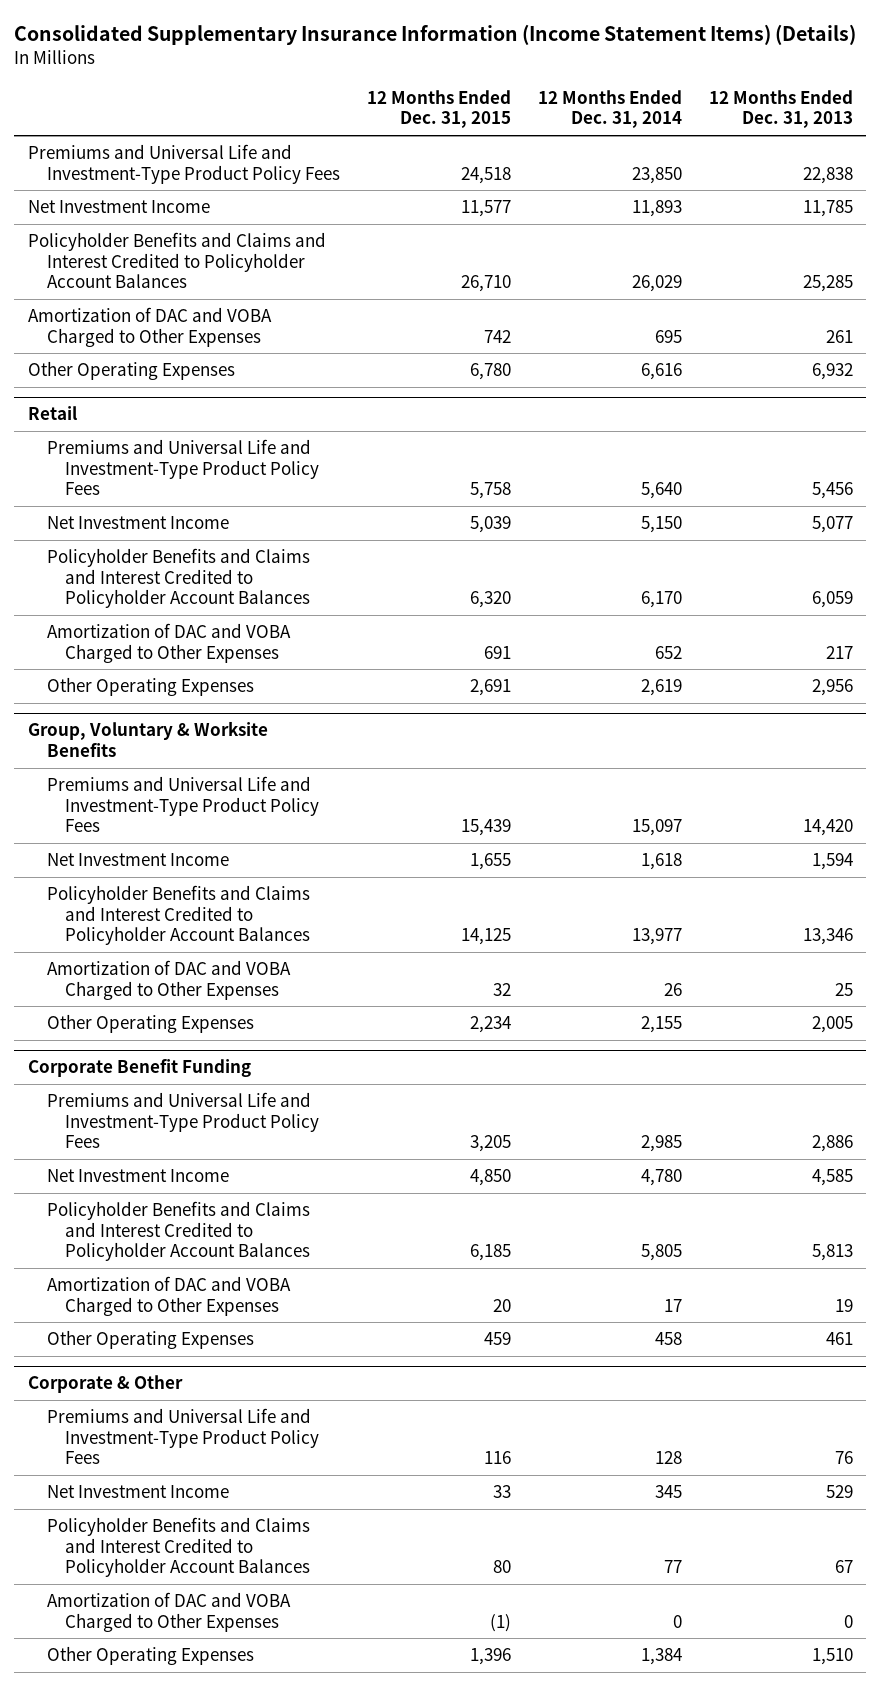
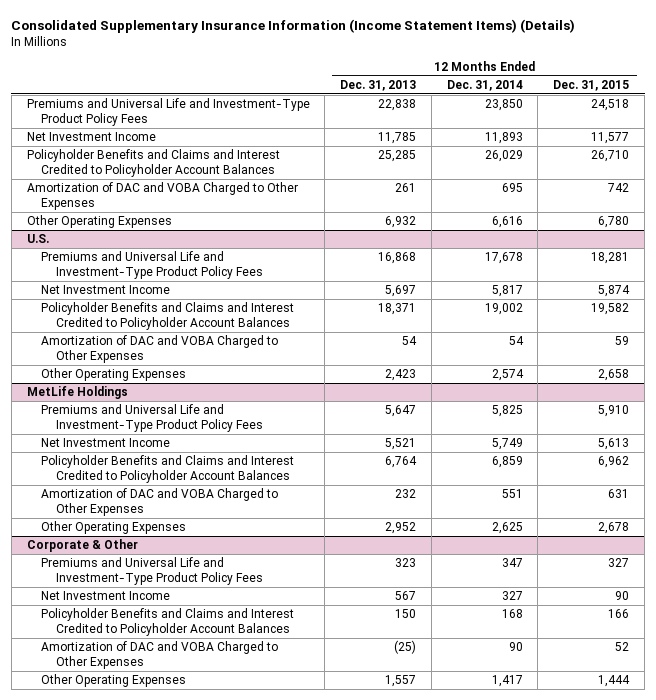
- | 12 Months Ended Dec. 31, 2015 | 12 Months Ended Dec. 31, 2014 | 12 Months Ended Dec. 31, 2013
+ | 12 Months Ended Dec. 31, 2013 | 12 Months Ended Dec. 31, 2014 | 12 Months Ended Dec. 31, 2015
- Retail
- Premiums and Universal Life and Investment-Type Product Policy Fees | 5,758 | 5,640 | 5,456
- Net Investment Income | 5,039 | 5,150 | 5,077
- Policyholder Benefits and Claims and Interest Credited to Policyholder Account Balances | 6,320 | 6,170 | 6,059
- Amortization of DAC and VOBA Charged to Other Expenses | 691 | 652 | 217
- Other Operating Expenses | 2,691 | 2,619 | 2,956
- Group, Voluntary & Worksite Benefits
- Premiums and Universal Life and Investment-Type Product Policy Fees | 15,439 | 15,097 | 14,420
- Net Investment Income | 1,655 | 1,618 | 1,594
- Policyholder Benefits and Claims and Interest Credited to Policyholder Account Balances | 14,125 | 13,977 | 13,346
- Amortization of DAC and VOBA Charged to Other Expenses | 32 | 26 | 25
- Other Operating Expenses | 2,234 | 2,155 | 2,005
- Corporate Benefit Funding
- Premiums and Universal Life and Investment-Type Product Policy Fees | 3,205 | 2,985 | 2,886
- Net Investment Income | 4,850 | 4,780 | 4,585
- Policyholder Benefits and Claims and Interest Credited to Policyholder Account Balances | 6,185 | 5,805 | 5,813
- Amortization of DAC and VOBA Charged to Other Expenses | 20 | 17 | 19
- Other Operating Expenses | 459 | 458 | 461
+ U.S.
+ Premiums and Universal Life and Investment-Type Product Policy Fees | 16,868 | 17,678 | 18,281
+ Net Investment Income | 5,697 | 5,817 | 5,874
+ Policyholder Benefits and Claims and Interest Credited to Policyholder Account Balances | 18,371 | 19,002 | 19,582
+ Amortization of DAC and VOBA Charged to Other Expenses | 54 | 54 | 59
+ Other Operating Expenses | 2,423 | 2,574 | 2,658
+ MetLife Holdings
+ Premiums and Universal Life and Investment-Type Product Policy Fees | 5,647 | 5,825 | 5,910
+ Net Investment Income | 5,521 | 5,749 | 5,613
+ Policyholder Benefits and Claims and Interest Credited to Policyholder Account Balances | 6,764 | 6,859 | 6,962
+ Amortization of DAC and VOBA Charged to Other Expenses | 232 | 551 | 631
+ Other Operating Expenses | 2,952 | 2,625 | 2,678
@ Corporate & Other
- Premiums and Universal Life and Investment-Type Product Policy Fees | 116 | 128 | 76
- Net Investment Income | 33 | 345 | 529
- Policyholder Benefits and Claims and Interest Credited to Policyholder Account Balances | 80 | 77 | 67
- Amortization of DAC and VOBA Charged to Other Expenses | (1) | 0 | 0
- Other Operating Expenses | 1,396 | 1,384 | 1,510
+ Premiums and Universal Life and Investment-Type Product Policy Fees | 323 | 347 | 327
+ Net Investment Income | 567 | 327 | 90
+ Policyholder Benefits and Claims and Interest Credited to Policyholder Account Balances | 150 | 168 | 166
+ Amortization of DAC and VOBA Charged to Other Expenses | (25) | 90 | 52
+ Other Operating Expenses | 1,557 | 1,417 | 1,444

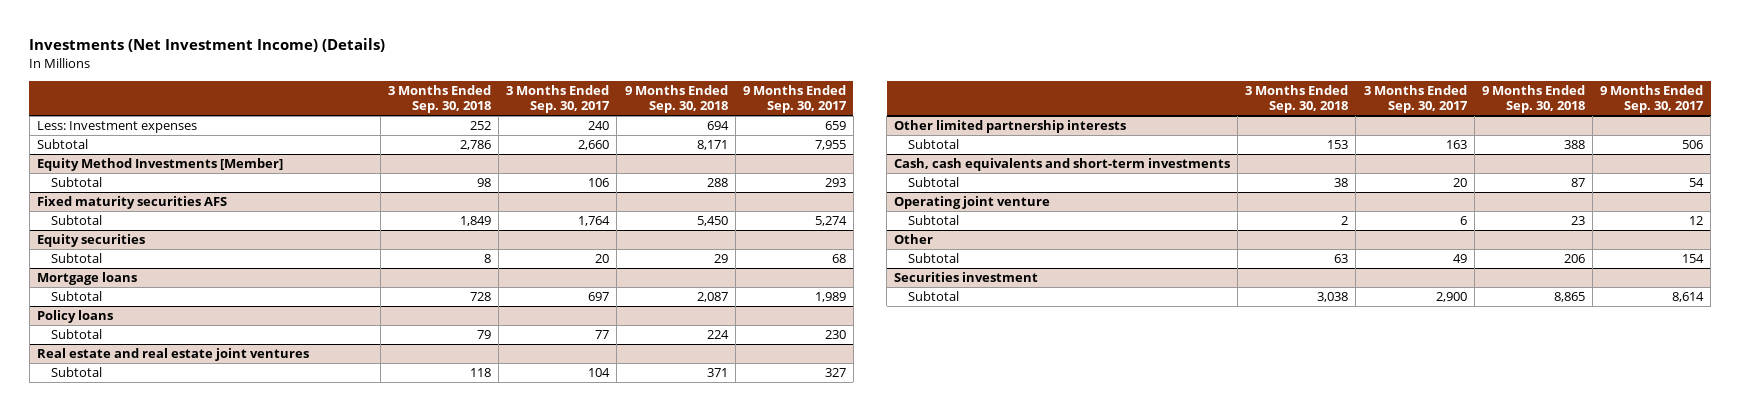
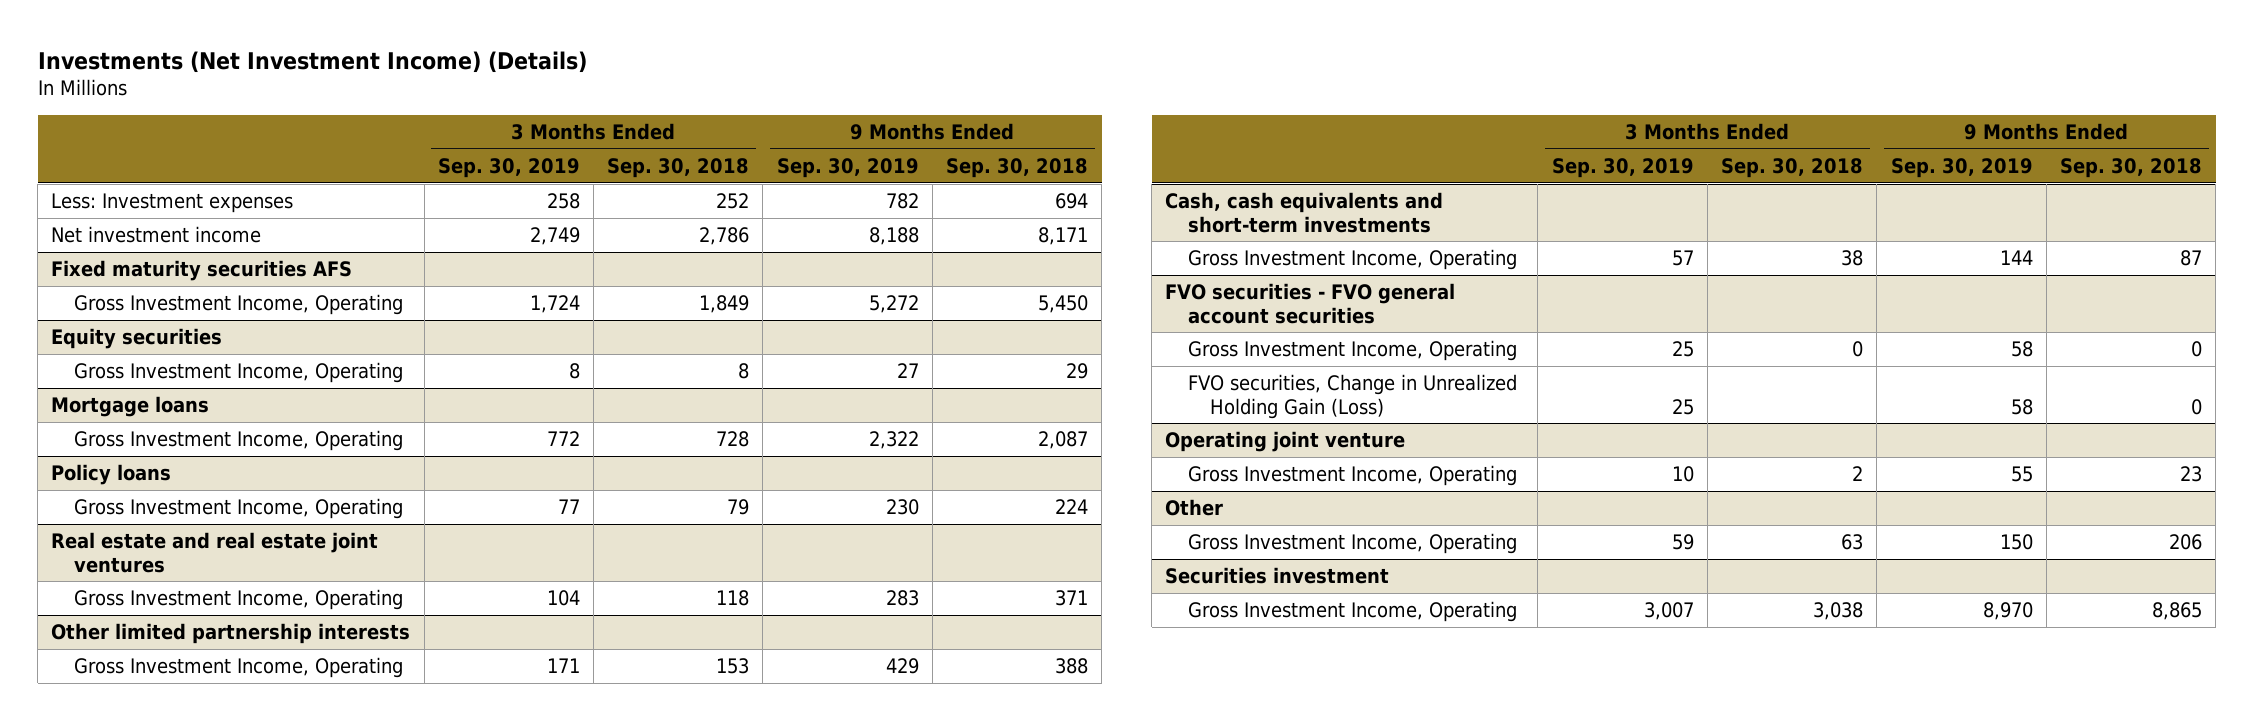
- | 3 Months Ended Sep. 30, 2018 | 3 Months Ended Sep. 30, 2017 | 9 Months Ended Sep. 30, 2018 | 9 Months Ended Sep. 30, 2017
+ | 3 Months Ended Sep. 30, 2019 | 3 Months Ended Sep. 30, 2018 | 9 Months Ended Sep. 30, 2019 | 9 Months Ended Sep. 30, 2018
- Subtotal | 2,786 | 2,660 | 8,171 | 7,955
- Equity Method Investments [Member]
- Subtotal | 98 | 106 | 288 | 293
+ Net investment income | 2,749 | 2,786 | 8,188 | 8,171
@ Fixed maturity securities AFS
- Subtotal | 1,849 | 1,764 | 5,450 | 5,274
+ Gross Investment Income, Operating | 1,724 | 1,849 | 5,272 | 5,450
@ Equity securities
- Subtotal | 8 | 20 | 29 | 68
+ Gross Investment Income, Operating | 8 | 8 | 27 | 29
@ Mortgage loans
- Subtotal | 728 | 697 | 2,087 | 1,989
+ Gross Investment Income, Operating | 772 | 728 | 2,322 | 2,087
@ Policy loans
- Subtotal | 79 | 77 | 224 | 230
+ Gross Investment Income, Operating | 77 | 79 | 230 | 224
@ Real estate and real estate joint ventures
- Subtotal | 118 | 104 | 371 | 327
+ Gross Investment Income, Operating | 104 | 118 | 283 | 371
@ Other limited partnership interests
- Subtotal | 153 | 163 | 388 | 506
+ Gross Investment Income, Operating | 171 | 153 | 429 | 388
@ Cash, cash equivalents and short-term investments
- Subtotal | 38 | 20 | 87 | 54
+ Gross Investment Income, Operating | 57 | 38 | 144 | 87
+ FVO securities - FVO general account securities
+ Gross Investment Income, Operating | 25 | 0 | 58 | 0
+ FVO securities, Change in Unrealized Holding Gain (Loss) | 25 | | 58 | 0
@ Operating joint venture
- Subtotal | 2 | 6 | 23 | 12
+ Gross Investment Income, Operating | 10 | 2 | 55 | 23
@ Other
- Subtotal | 63 | 49 | 206 | 154
+ Gross Investment Income, Operating | 59 | 63 | 150 | 206
@ Securities investment
- Subtotal | 3,038 | 2,900 | 8,865 | 8,614
+ Gross Investment Income, Operating | 3,007 | 3,038 | 8,970 | 8,865

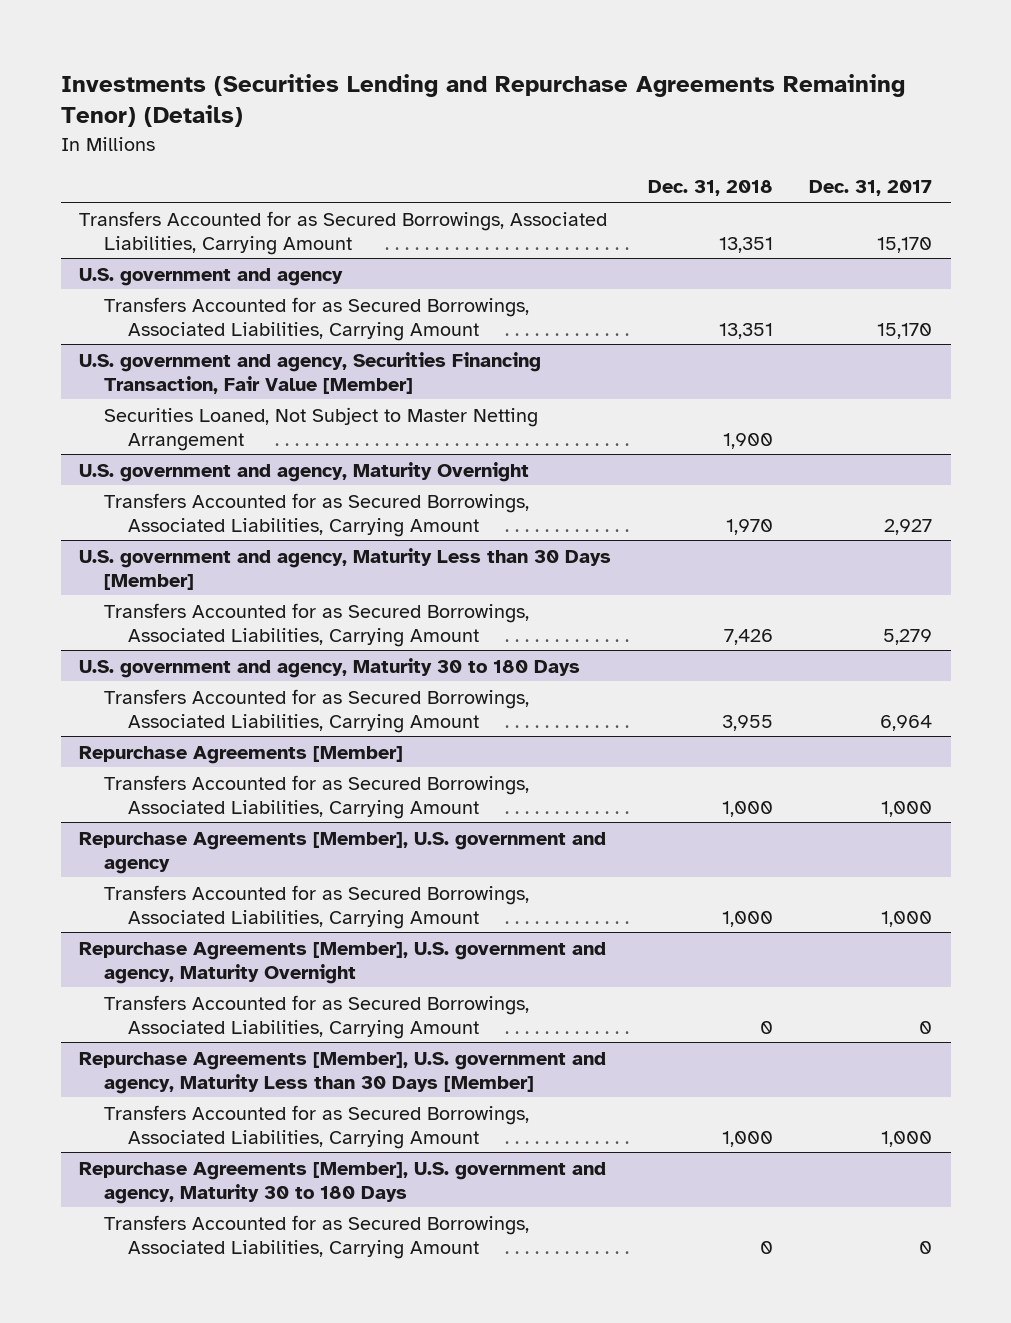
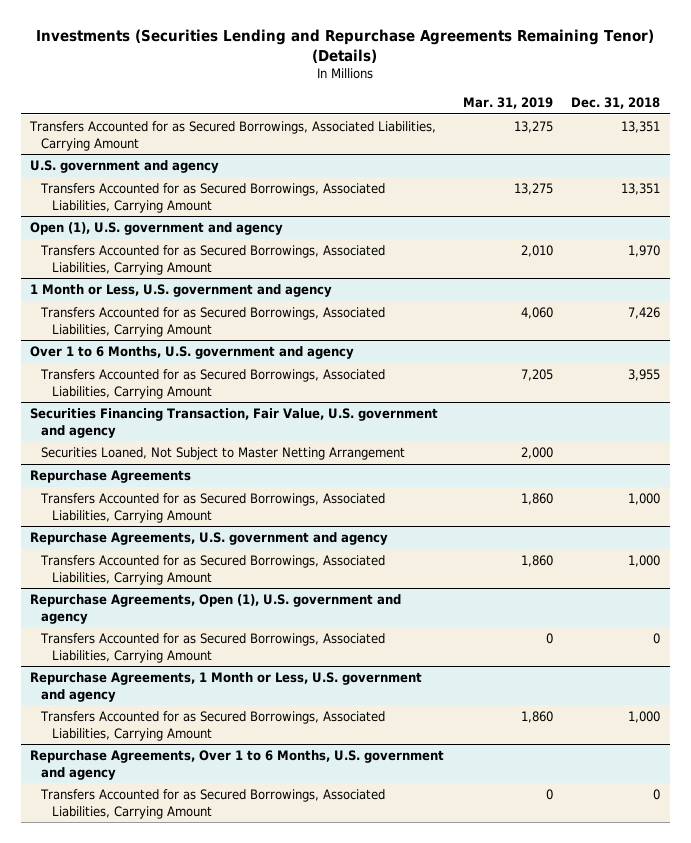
- | Dec. 31, 2018 | Dec. 31, 2017
+ | Mar. 31, 2019 | Dec. 31, 2018
- U.S. government and agency, Securities Financing Transaction, Fair Value [Member]
- Securities Loaned, Not Subject to Master Netting Arrangement | 1,900 |
- U.S. government and agency, Maturity Overnight
+ Open (1), U.S. government and agency
- U.S. government and agency, Maturity Less than 30 Days [Member]
+ 1 Month or Less, U.S. government and agency
- U.S. government and agency, Maturity 30 to 180 Days
+ Over 1 to 6 Months, U.S. government and agency
- Repurchase Agreements [Member]
+ Securities Financing Transaction, Fair Value, U.S. government and agency
+ Securities Loaned, Not Subject to Master Netting Arrangement | 2,000 |
+ Repurchase Agreements
- Repurchase Agreements [Member], U.S. government and agency
+ Repurchase Agreements, U.S. government and agency
- Repurchase Agreements [Member], U.S. government and agency, Maturity Overnight
+ Repurchase Agreements, Open (1), U.S. government and agency
- Repurchase Agreements [Member], U.S. government and agency, Maturity Less than 30 Days [Member]
+ Repurchase Agreements, 1 Month or Less, U.S. government and agency
- Repurchase Agreements [Member], U.S. government and agency, Maturity 30 to 180 Days
+ Repurchase Agreements, Over 1 to 6 Months, U.S. government and agency

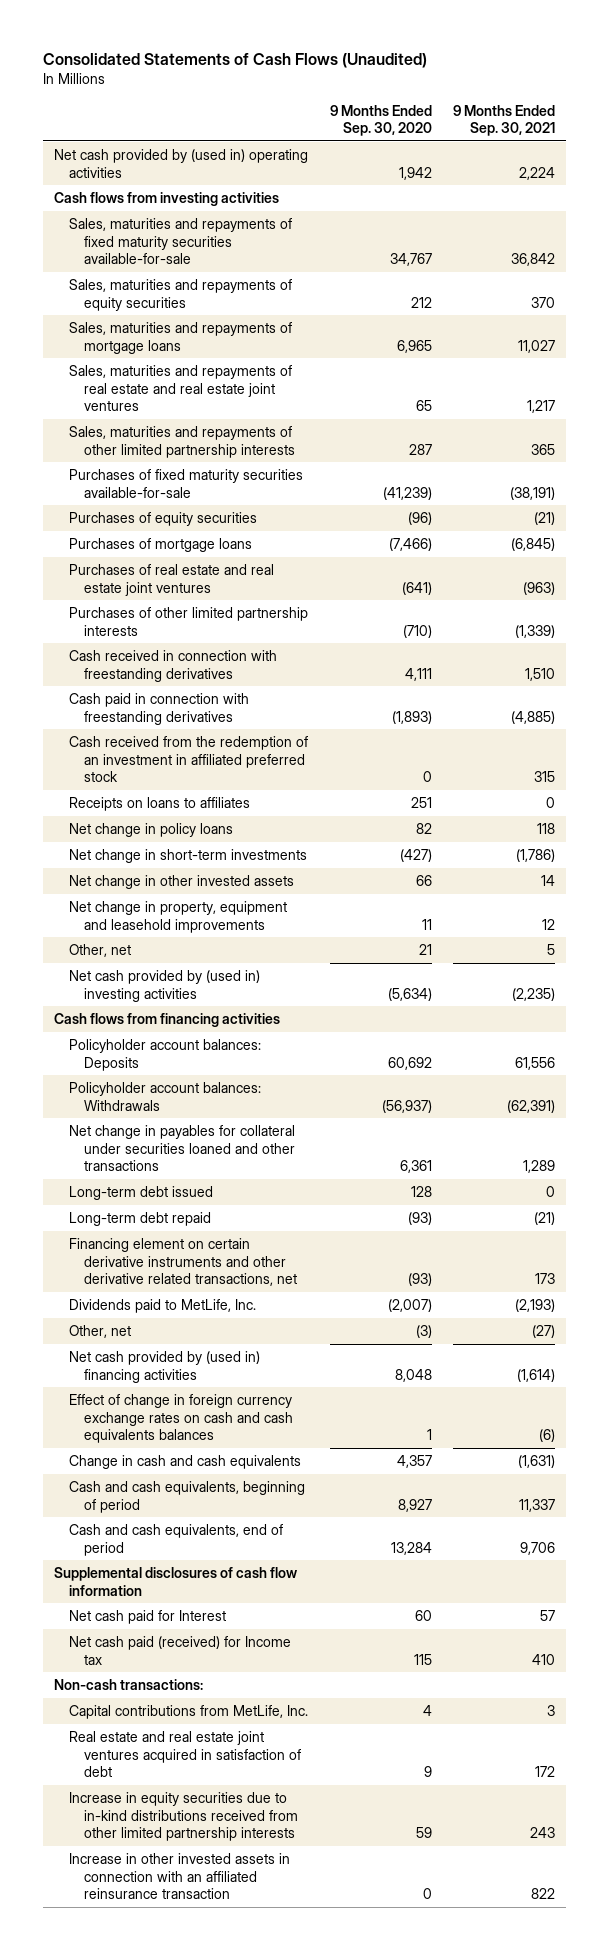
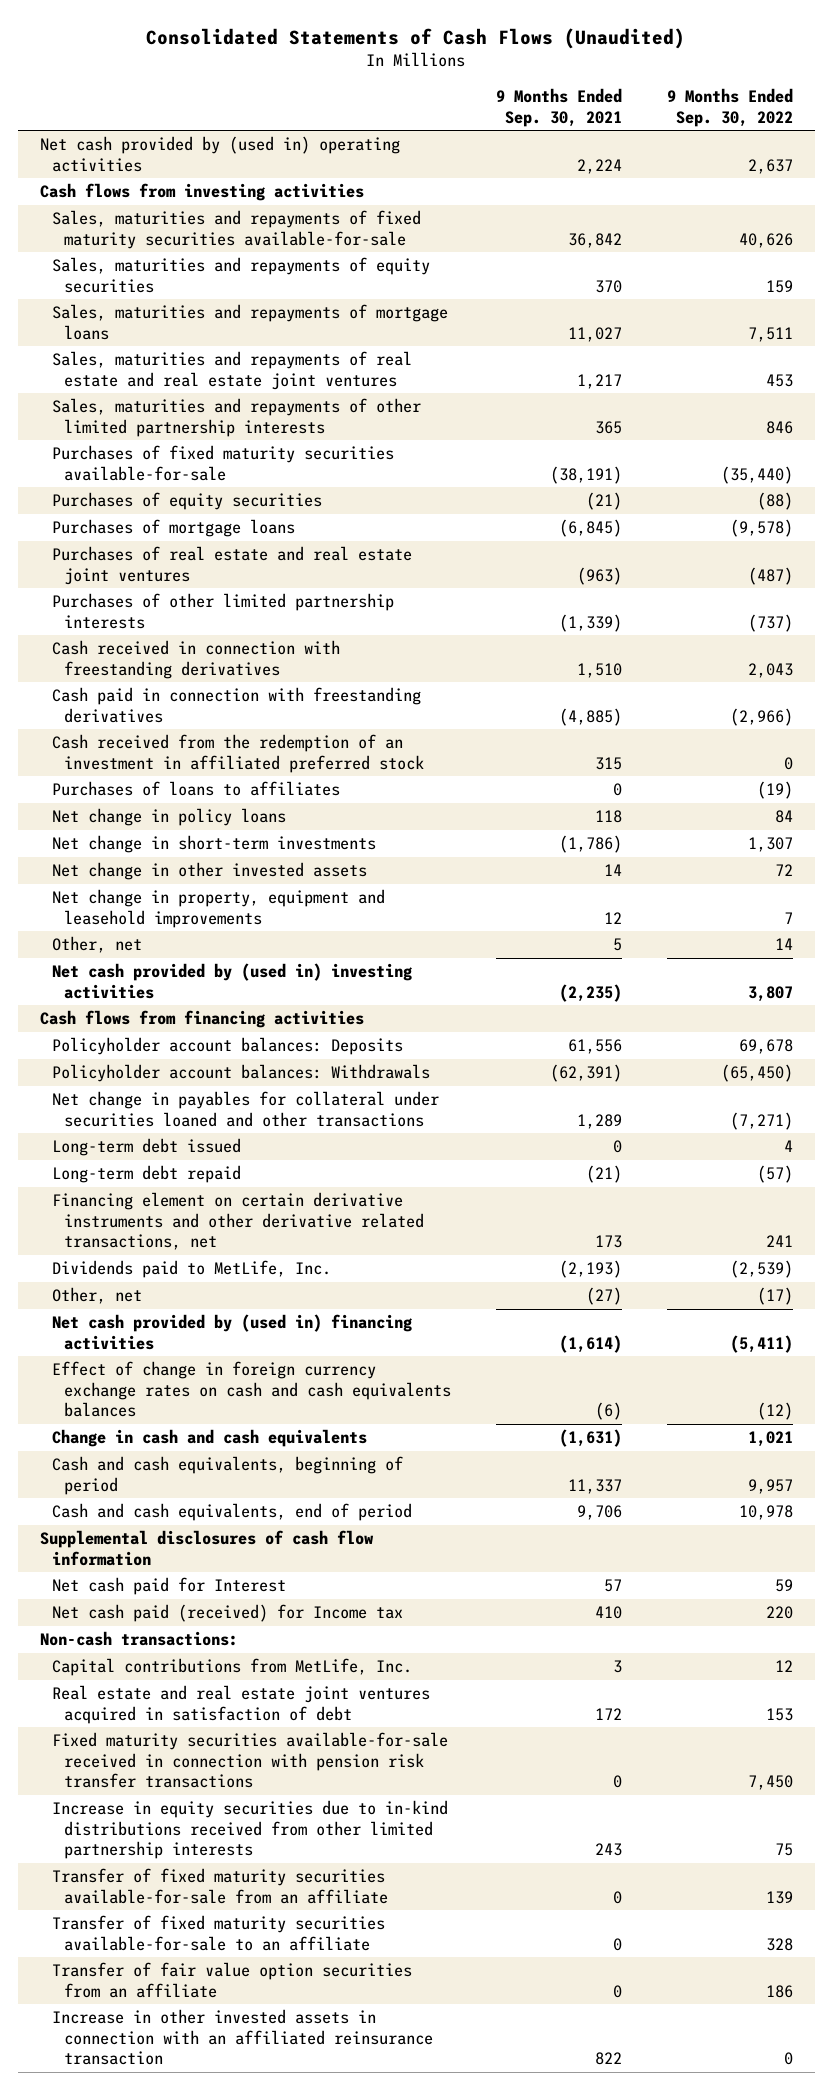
- | 9 Months Ended Sep. 30, 2020 | 9 Months Ended Sep. 30, 2021
+ | 9 Months Ended Sep. 30, 2021 | 9 Months Ended Sep. 30, 2022
- Receipts on loans to affiliates | 251 | 0
+ Purchases of loans to affiliates | 0 | (19)
+ Fixed maturity securities available-for-sale received in connection with pension risk transfer transactions | 0 | 7,450
+ Transfer of fixed maturity securities available-for-sale from an affiliate | 0 | 139
+ Transfer of fixed maturity securities available-for-sale to an affiliate | 0 | 328
+ Transfer of fair value option securities from an affiliate | 0 | 186

